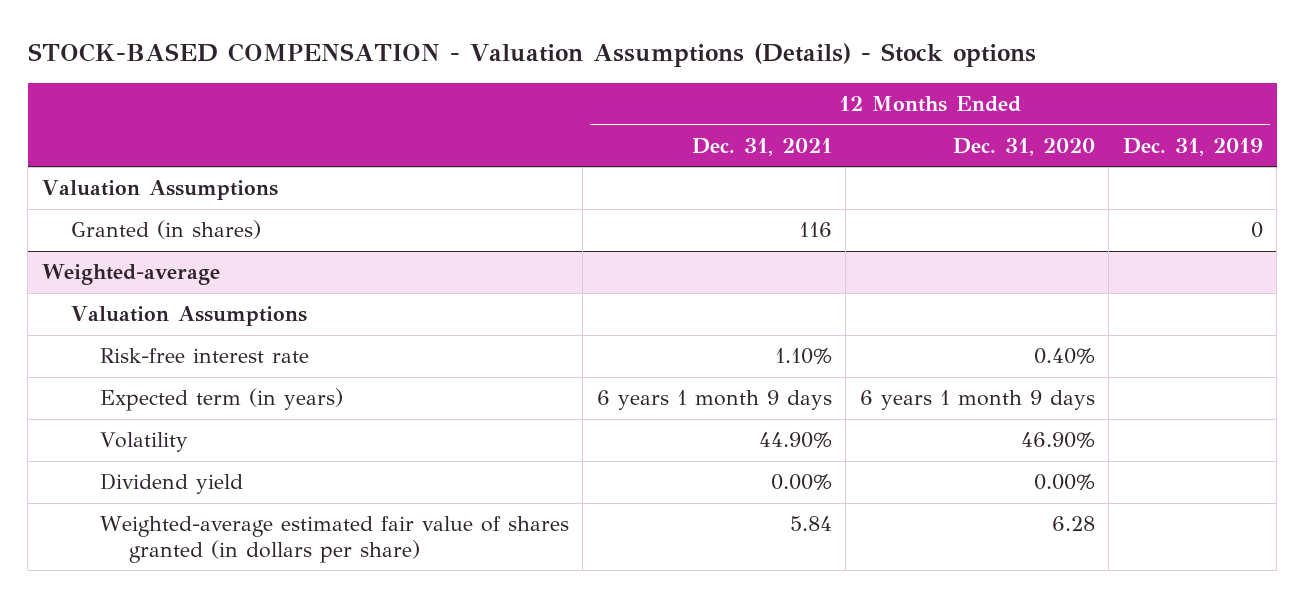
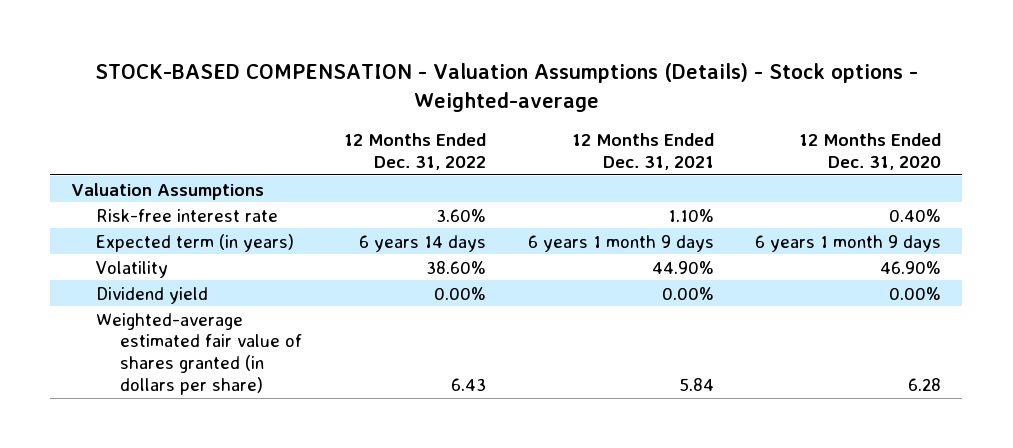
- STOCK-BASED COMPENSATION - Valuation Assumptions (Details) - Stock options
+ STOCK-BASED COMPENSATION - Valuation Assumptions (Details) - Stock options - Weighted-average
- | 12 Months Ended Dec. 31, 2021 | 12 Months Ended Dec. 31, 2020 | 12 Months Ended Dec. 31, 2019
+ | 12 Months Ended Dec. 31, 2022 | 12 Months Ended Dec. 31, 2021 | 12 Months Ended Dec. 31, 2020
- Granted (in shares) | 116 | | 0
- Weighted-average
- Valuation Assumptions

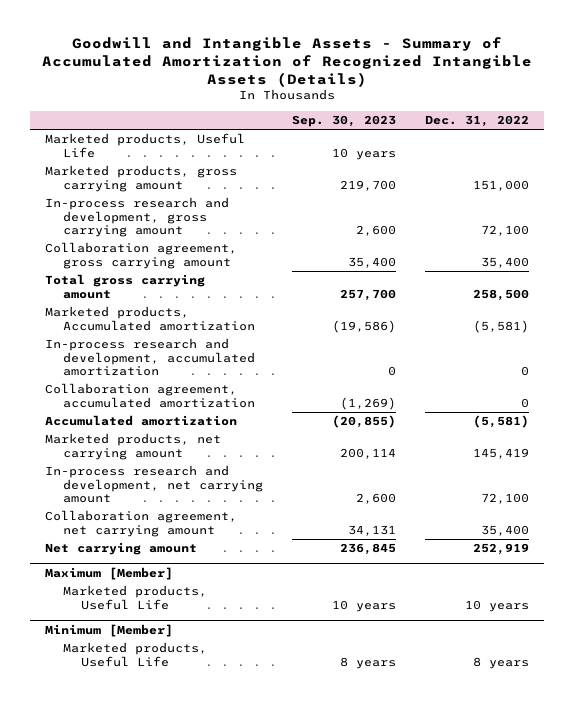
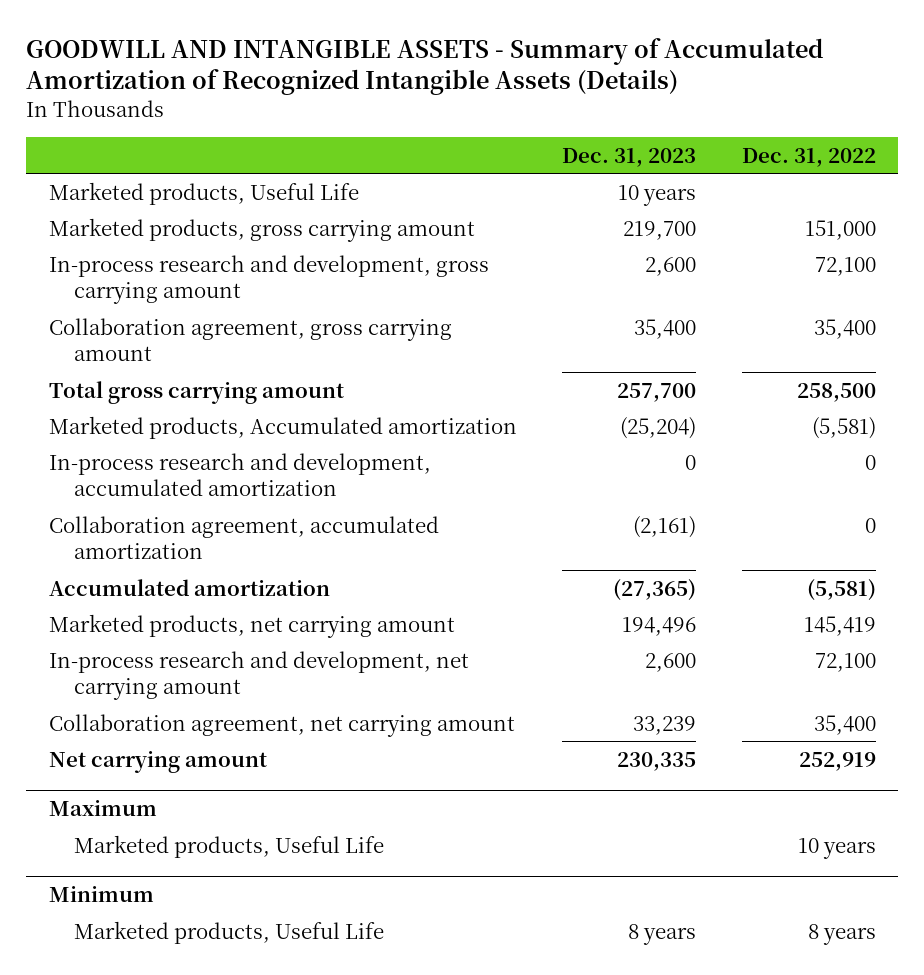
- Goodwill and Intangible Assets - Summary of Accumulated Amortization of Recognized Intangible Assets (Details)
+ GOODWILL AND INTANGIBLE ASSETS - Summary of Accumulated Amortization of Recognized Intangible Assets (Details)
- | Sep. 30, 2023 | Dec. 31, 2022
+ | Dec. 31, 2023 | Dec. 31, 2022
- Maximum [Member]
+ Maximum
- Minimum [Member]
+ Minimum

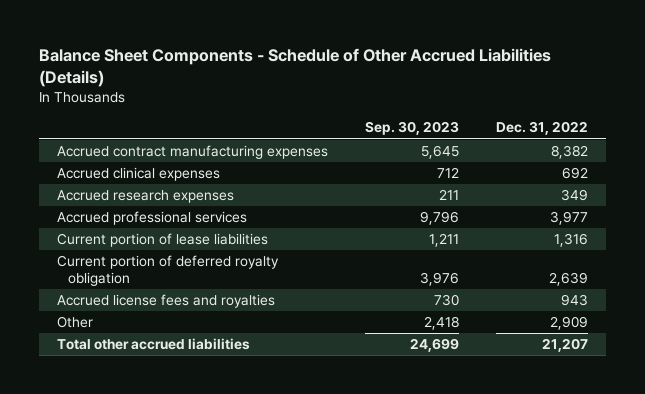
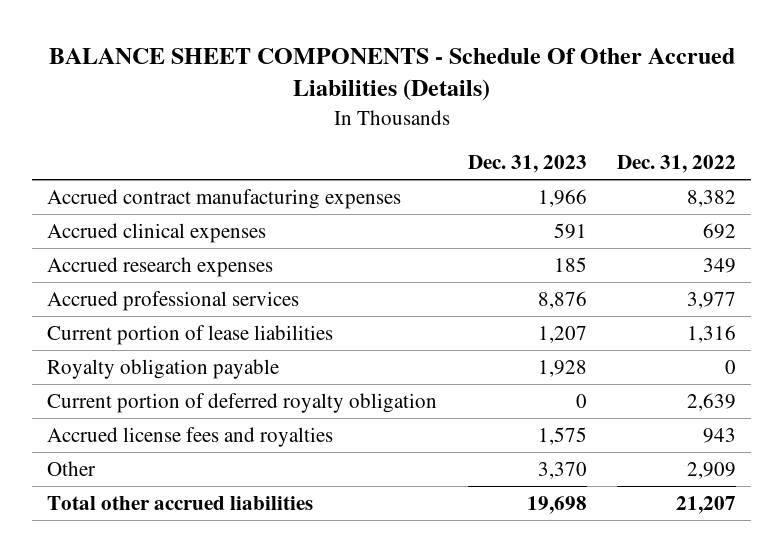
- Balance Sheet Components - Schedule of Other Accrued Liabilities (Details)
+ BALANCE SHEET COMPONENTS - Schedule Of Other Accrued Liabilities (Details)
- | Sep. 30, 2023 | Dec. 31, 2022
+ | Dec. 31, 2023 | Dec. 31, 2022
+ Royalty obligation payable | 1,928 | 0

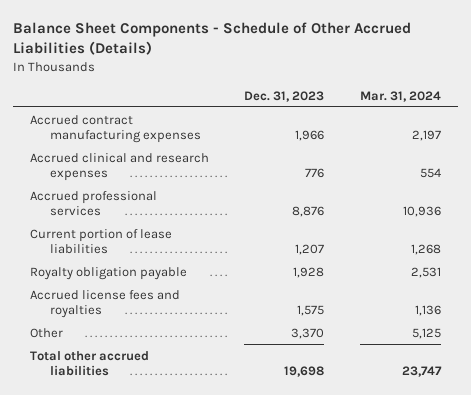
- BALANCE SHEET COMPONENTS - Schedule Of Other Accrued Liabilities (Details)
+ Balance Sheet Components - Schedule of Other Accrued Liabilities (Details)
- | Dec. 31, 2023 | Dec. 31, 2022
+ | Dec. 31, 2023 | Mar. 31, 2024
- Accrued clinical expenses | 591 | 692
- Accrued research expenses | 185 | 349
+ Accrued clinical and research expenses | 776 | 554
- Current portion of deferred royalty obligation | 0 | 2,639

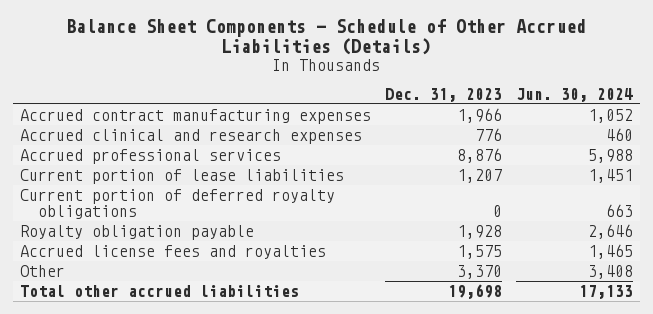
- | Dec. 31, 2023 | Mar. 31, 2024
+ | Dec. 31, 2023 | Jun. 30, 2024
+ Current portion of deferred royalty obligations | 0 | 663

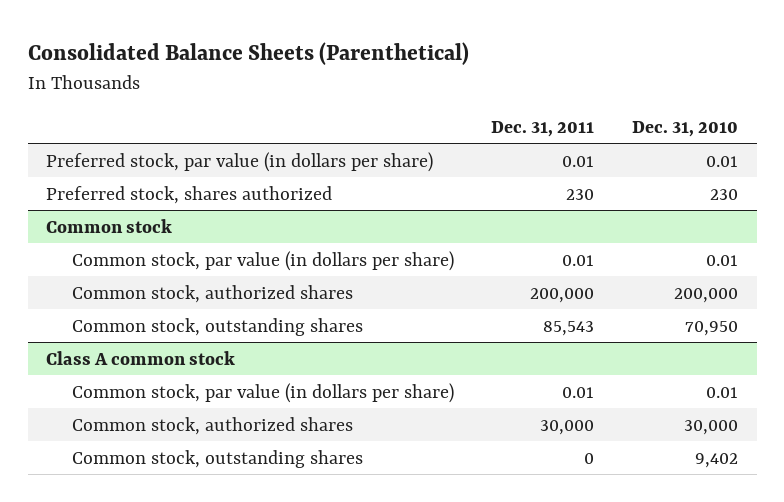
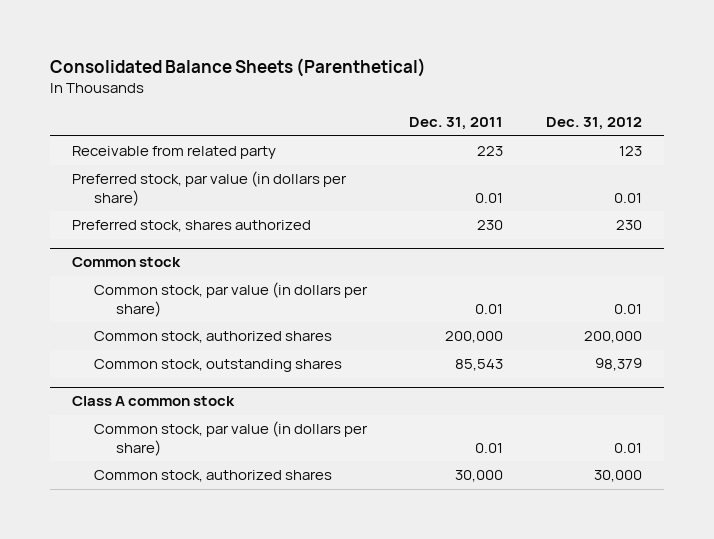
- | Dec. 31, 2011 | Dec. 31, 2010
+ | Dec. 31, 2011 | Dec. 31, 2012
+ Receivable from related party | 223 | 123
@ Class A common stock
- Common stock, outstanding shares | 0 | 9,402

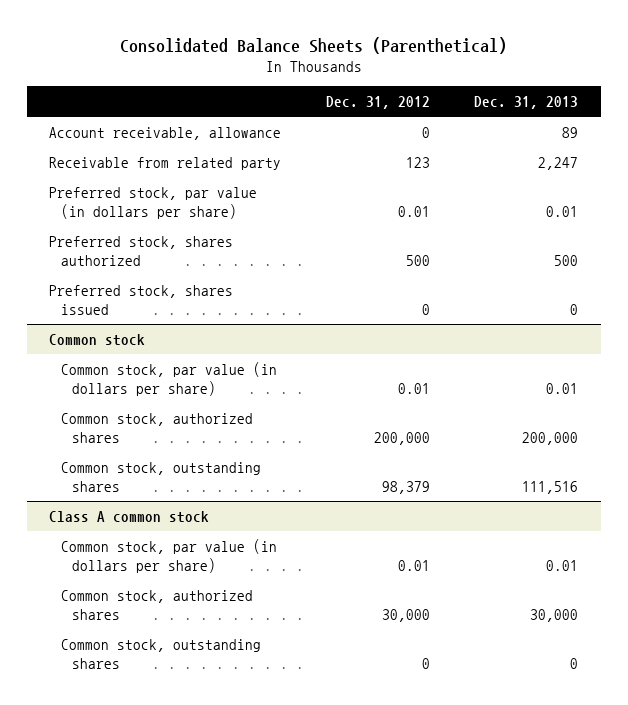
- | Dec. 31, 2011 | Dec. 31, 2012
+ | Dec. 31, 2012 | Dec. 31, 2013
+ Account receivable, allowance | 0 | 89
- Preferred stock, shares authorized | 230 | 230
+ Preferred stock, shares authorized | 500 | 500
+ Preferred stock, shares issued | 0 | 0
@ Class A common stock
+ Common stock, outstanding shares | 0 | 0

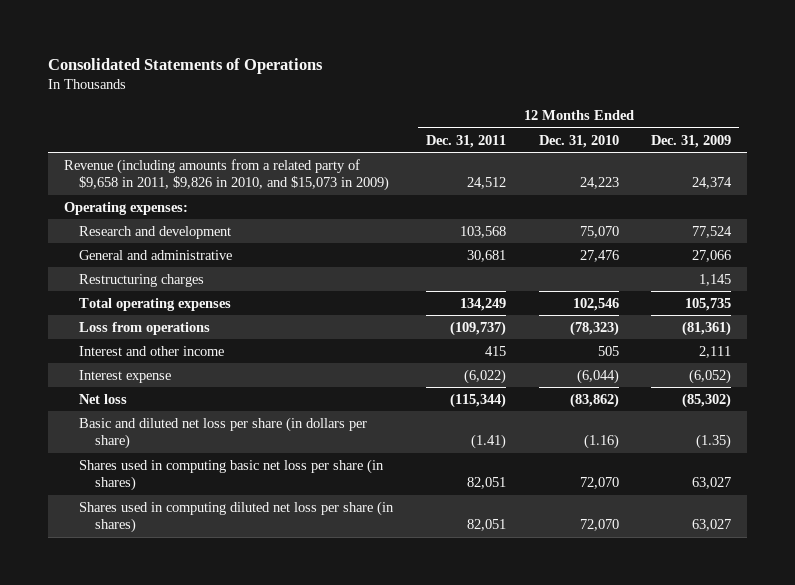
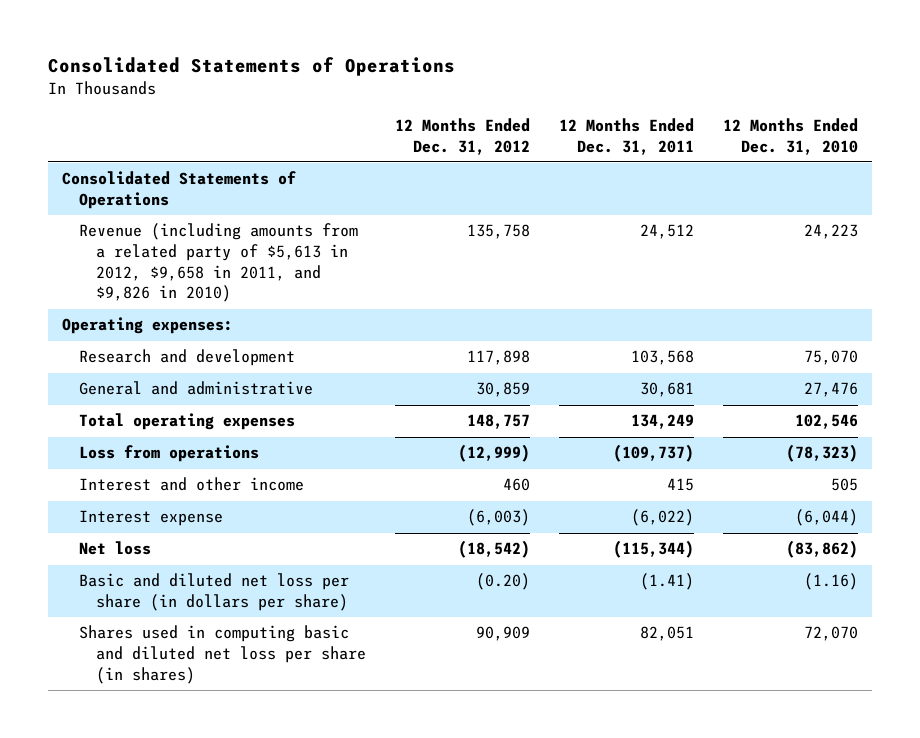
- | 12 Months Ended Dec. 31, 2011 | 12 Months Ended Dec. 31, 2010 | 12 Months Ended Dec. 31, 2009
+ | 12 Months Ended Dec. 31, 2012 | 12 Months Ended Dec. 31, 2011 | 12 Months Ended Dec. 31, 2010
- Revenue (including amounts from a related party of $9,658 in 2011, $9,826 in 2010, and $15,073 in 2009) | 24,512 | 24,223 | 24,374
+ Consolidated Statements of Operations
+ Revenue (including amounts from a related party of $5,613 in 2012, $9,658 in 2011, and $9,826 in 2010) | 135,758 | 24,512 | 24,223
- Restructuring charges | | | 1,145
- Shares used in computing basic net loss per share (in shares) | 82,051 | 72,070 | 63,027
- Shares used in computing diluted net loss per share (in shares) | 82,051 | 72,070 | 63,027
+ Shares used in computing basic and diluted net loss per share (in shares) | 90,909 | 82,051 | 72,070

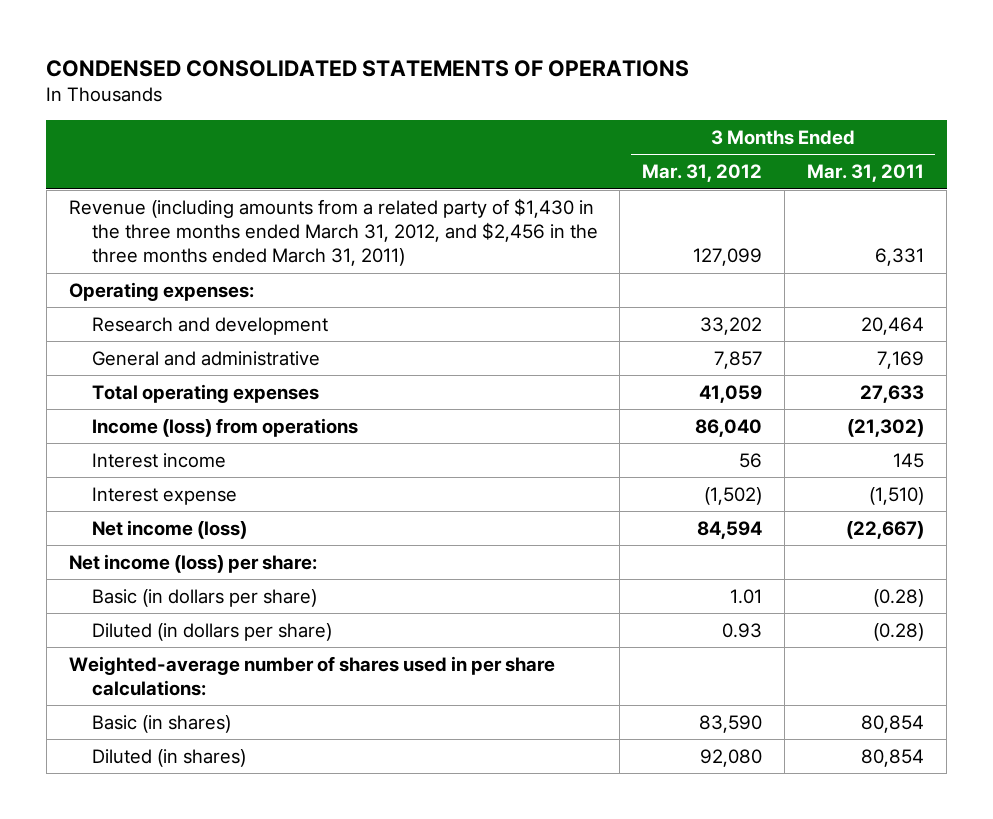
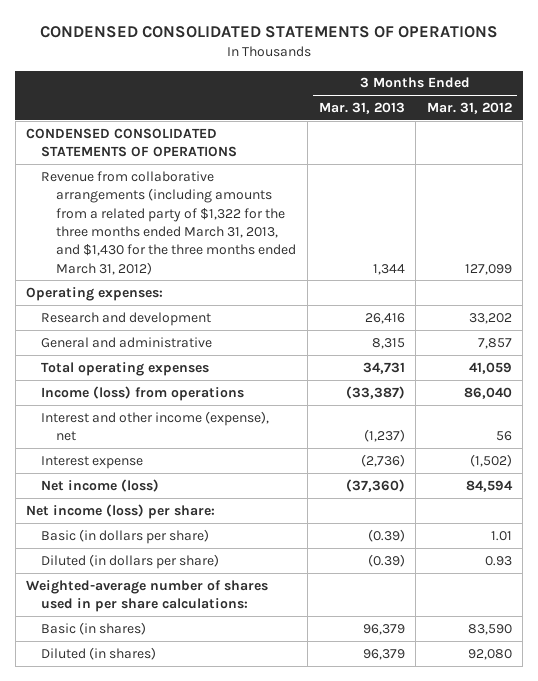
- | 3 Months Ended Mar. 31, 2012 | 3 Months Ended Mar. 31, 2011
+ | 3 Months Ended Mar. 31, 2013 | 3 Months Ended Mar. 31, 2012
- Revenue (including amounts from a related party of $1,430 in the three months ended March 31, 2012, and $2,456 in the three months ended March 31, 2011) | 127,099 | 6,331
+ CONDENSED CONSOLIDATED STATEMENTS OF OPERATIONS
+ Revenue from collaborative arrangements (including amounts from a related party of $1,322 for the three months ended March 31, 2013, and $1,430 for the three months ended March 31, 2012) | 1,344 | 127,099
- Interest income | 56 | 145
+ Interest and other income (expense), net | (1,237) | 56

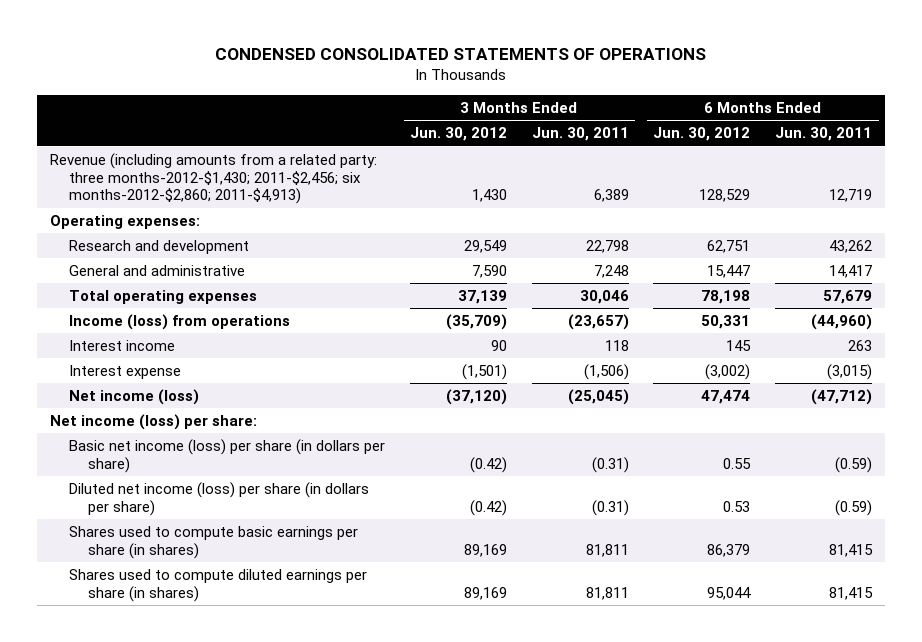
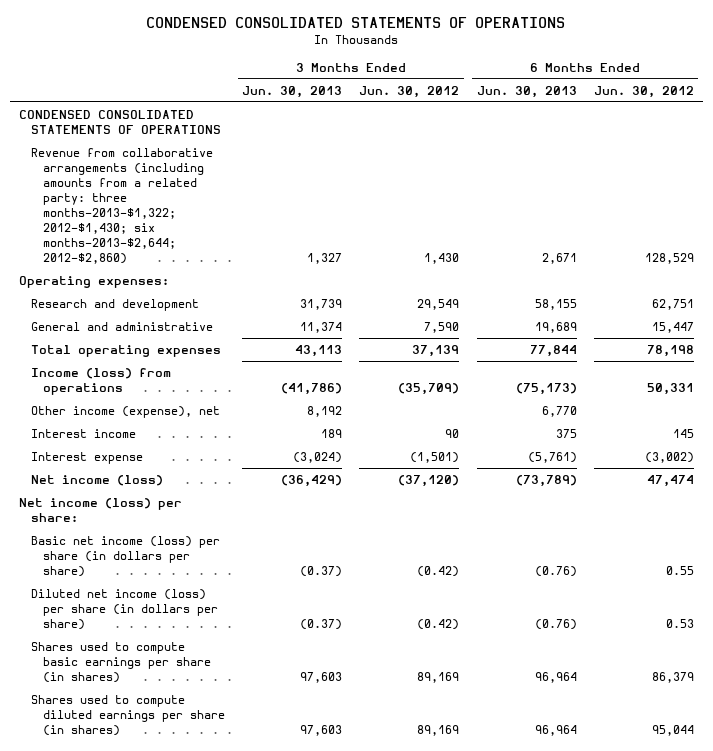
- | 3 Months Ended Jun. 30, 2012 | 3 Months Ended Jun. 30, 2011 | 6 Months Ended Jun. 30, 2012 | 6 Months Ended Jun. 30, 2011
+ | 3 Months Ended Jun. 30, 2013 | 3 Months Ended Jun. 30, 2012 | 6 Months Ended Jun. 30, 2013 | 6 Months Ended Jun. 30, 2012
- Revenue (including amounts from a related party: three months-2012-$1,430; 2011-$2,456; six months-2012-$2,860; 2011-$4,913) | 1,430 | 6,389 | 128,529 | 12,719
+ CONDENSED CONSOLIDATED STATEMENTS OF OPERATIONS
+ Revenue from collaborative arrangements (including amounts from a related party: three months-2013-$1,322; 2012-$1,430; six months-2013-$2,644; 2012-$2,860) | 1,327 | 1,430 | 2,671 | 128,529
+ Other income (expense), net | 8,192 | | 6,770 |

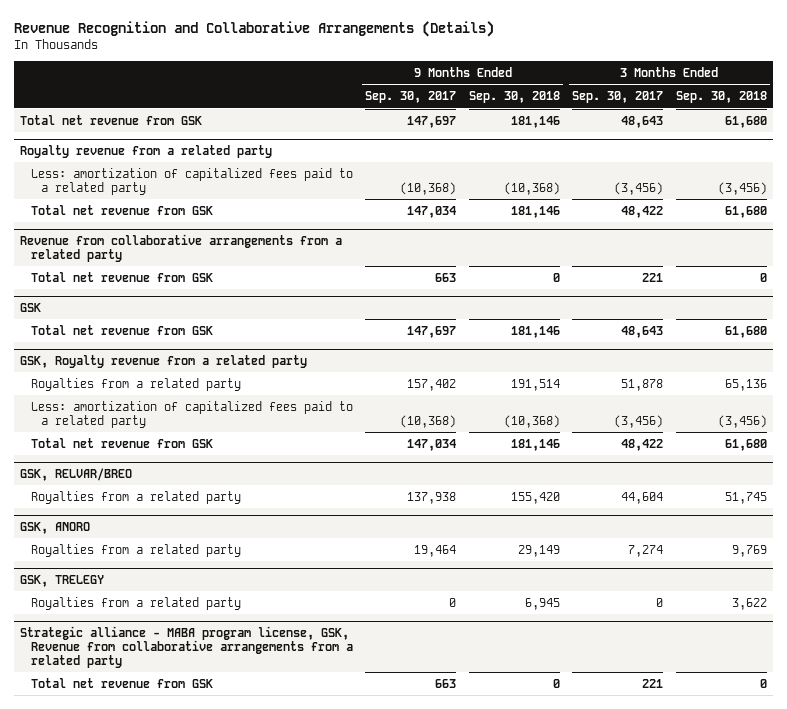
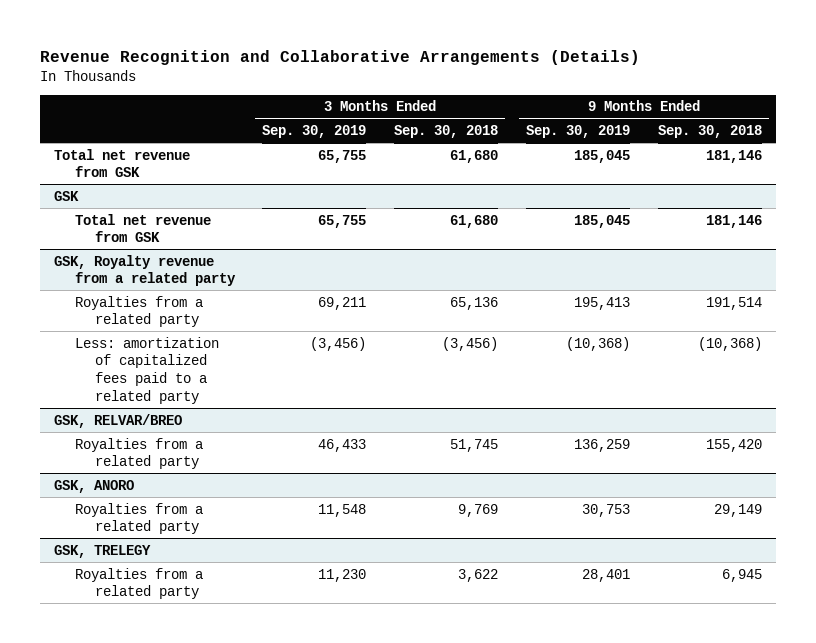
- | 9 Months Ended Sep. 30, 2017 | 9 Months Ended Sep. 30, 2018 | 3 Months Ended Sep. 30, 2017 | 3 Months Ended Sep. 30, 2018
+ | 3 Months Ended Sep. 30, 2019 | 3 Months Ended Sep. 30, 2018 | 9 Months Ended Sep. 30, 2019 | 9 Months Ended Sep. 30, 2018
- Royalty revenue from a related party
- Less: amortization of capitalized fees paid to a related party | (10,368) | (10,368) | (3,456) | (3,456)
- Total net revenue from GSK | 147,034 | 181,146 | 48,422 | 61,680
- Revenue from collaborative arrangements from a related party
- Total net revenue from GSK | 663 | 0 | 221 | 0
@ GSK, Royalty revenue from a related party
- Total net revenue from GSK | 147,034 | 181,146 | 48,422 | 61,680
- Strategic alliance - MABA program license, GSK, Revenue from collaborative arrangements from a related party
- Total net revenue from GSK | 663 | 0 | 221 | 0

